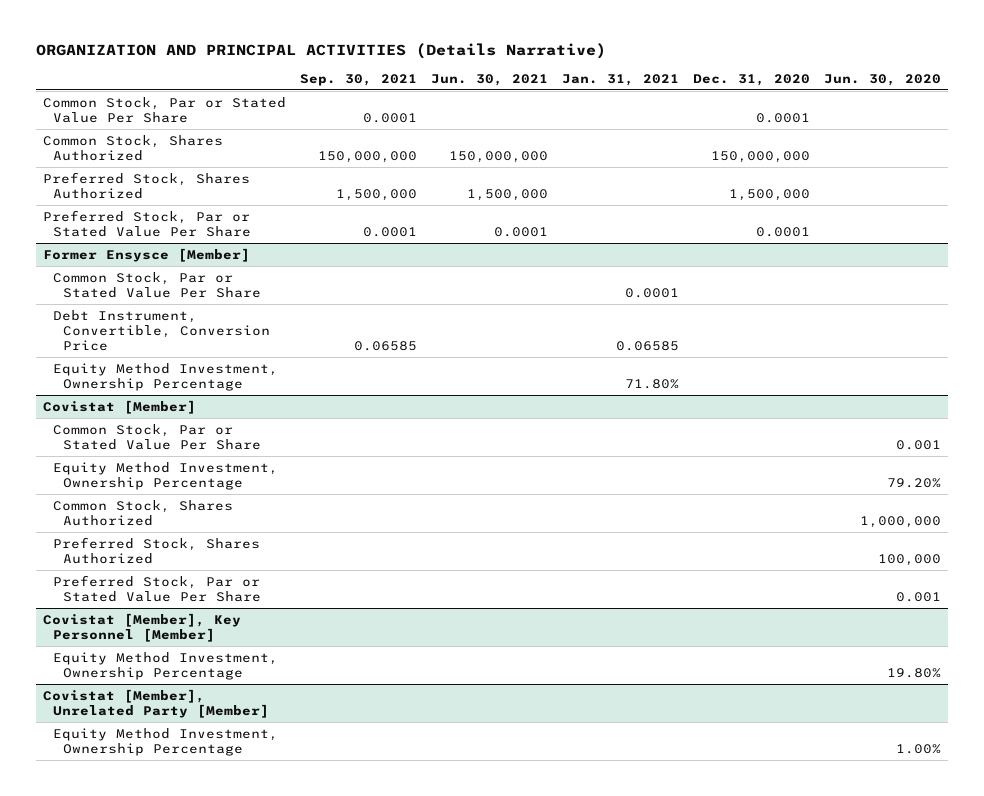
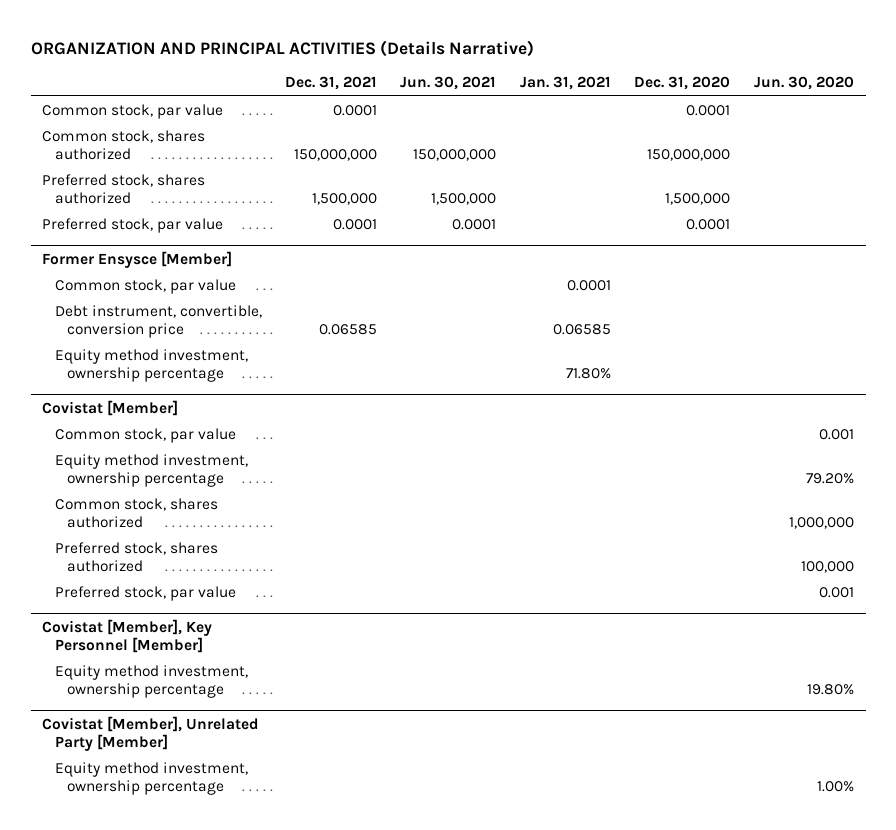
- | Sep. 30, 2021 | Jun. 30, 2021 | Jan. 31, 2021 | Dec. 31, 2020 | Jun. 30, 2020
+ | Dec. 31, 2021 | Jun. 30, 2021 | Jan. 31, 2021 | Dec. 31, 2020 | Jun. 30, 2020
- Common Stock, Par or Stated Value Per Share | 0.0001 | | | 0.0001 |
- Common Stock, Shares Authorized | 150,000,000 | 150,000,000 | | 150,000,000 |
- Preferred Stock, Shares Authorized | 1,500,000 | 1,500,000 | | 1,500,000 |
- Preferred Stock, Par or Stated Value Per Share | 0.0001 | 0.0001 | | 0.0001 |
+ Common stock, par value | 0.0001 | | | 0.0001 |
+ Common stock, shares authorized | 150,000,000 | 150,000,000 | | 150,000,000 |
+ Preferred stock, shares authorized | 1,500,000 | 1,500,000 | | 1,500,000 |
+ Preferred stock, par value | 0.0001 | 0.0001 | | 0.0001 |
@ Former Ensysce [Member]
- Common Stock, Par or Stated Value Per Share | | | 0.0001 | |
- Debt Instrument, Convertible, Conversion Price | 0.06585 | | 0.06585 | |
- Equity Method Investment, Ownership Percentage | | | 71.80% | |
+ Common stock, par value | | | 0.0001 | |
+ Debt instrument, convertible, conversion price | 0.06585 | | 0.06585 | |
+ Equity method investment, ownership percentage | | | 71.80% | |
@ Covistat [Member]
- Common Stock, Par or Stated Value Per Share | | | | | 0.001
- Equity Method Investment, Ownership Percentage | | | | | 79.20%
- Common Stock, Shares Authorized | | | | | 1,000,000
- Preferred Stock, Shares Authorized | | | | | 100,000
- Preferred Stock, Par or Stated Value Per Share | | | | | 0.001
+ Common stock, par value | | | | | 0.001
+ Equity method investment, ownership percentage | | | | | 79.20%
+ Common stock, shares authorized | | | | | 1,000,000
+ Preferred stock, shares authorized | | | | | 100,000
+ Preferred stock, par value | | | | | 0.001
@ Covistat [Member], Key Personnel [Member]
- Equity Method Investment, Ownership Percentage | | | | | 19.80%
+ Equity method investment, ownership percentage | | | | | 19.80%
@ Covistat [Member], Unrelated Party [Member]
- Equity Method Investment, Ownership Percentage | | | | | 1.00%
+ Equity method investment, ownership percentage | | | | | 1.00%

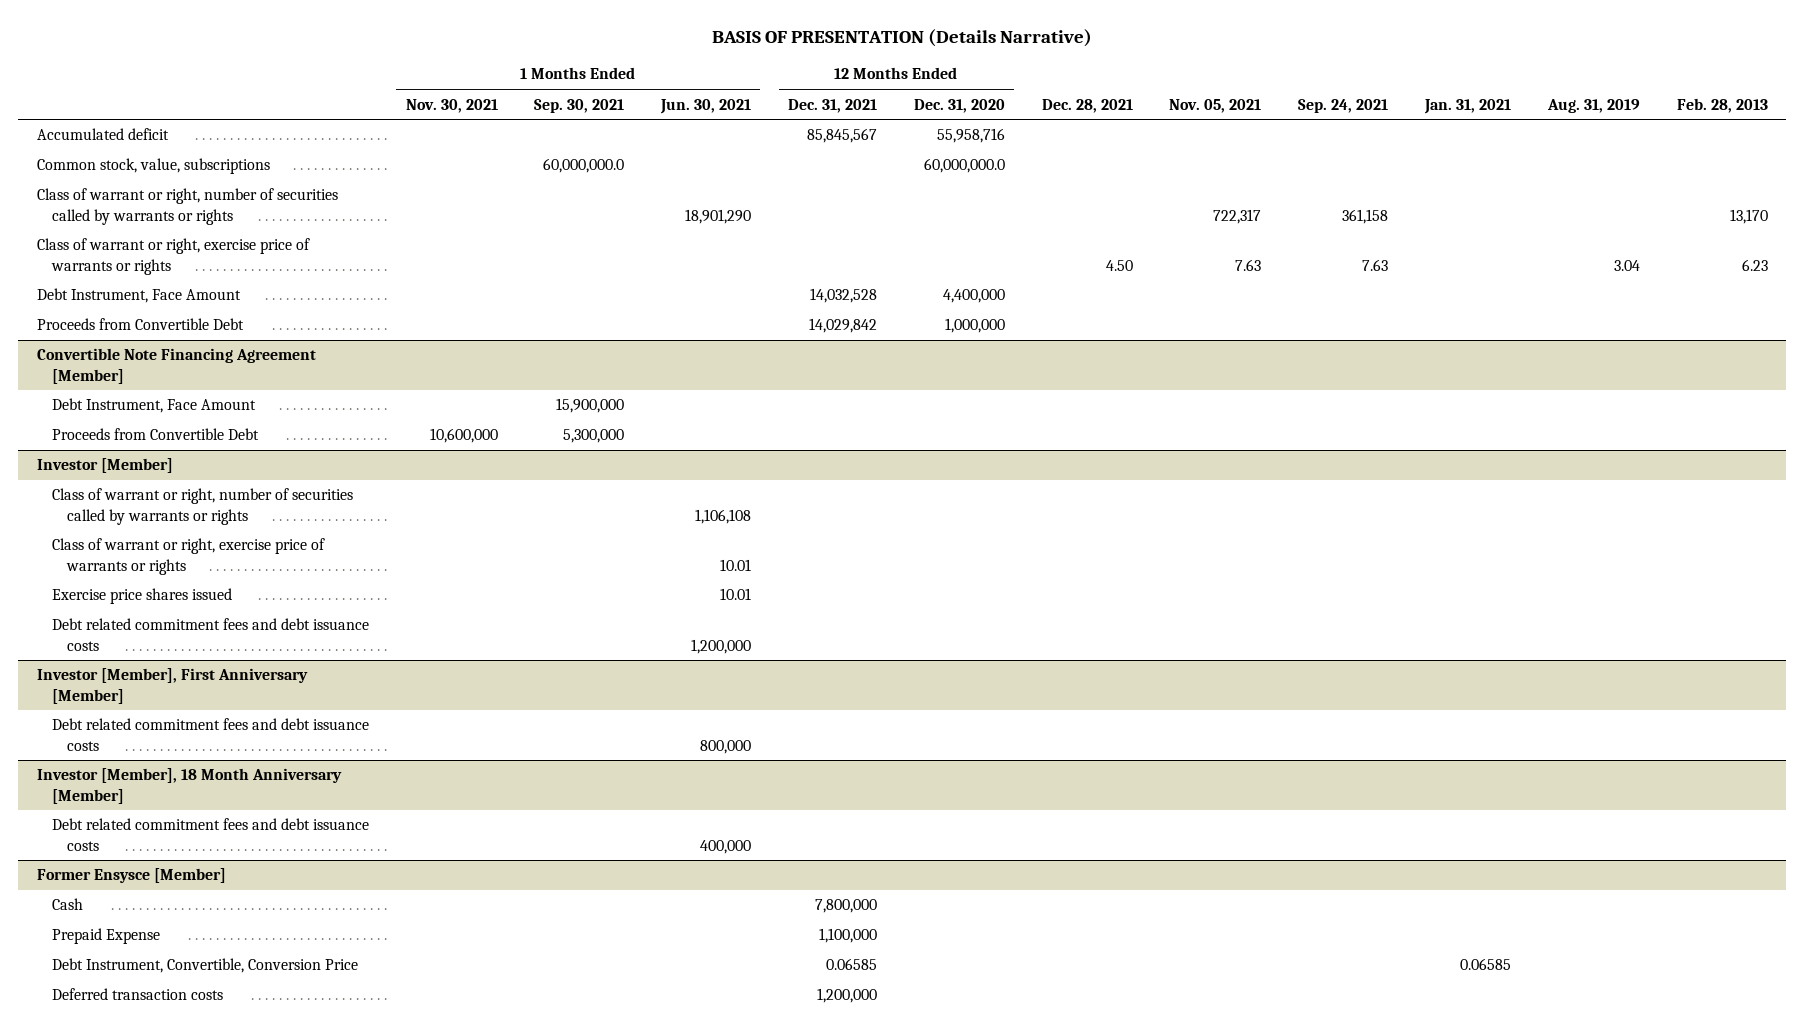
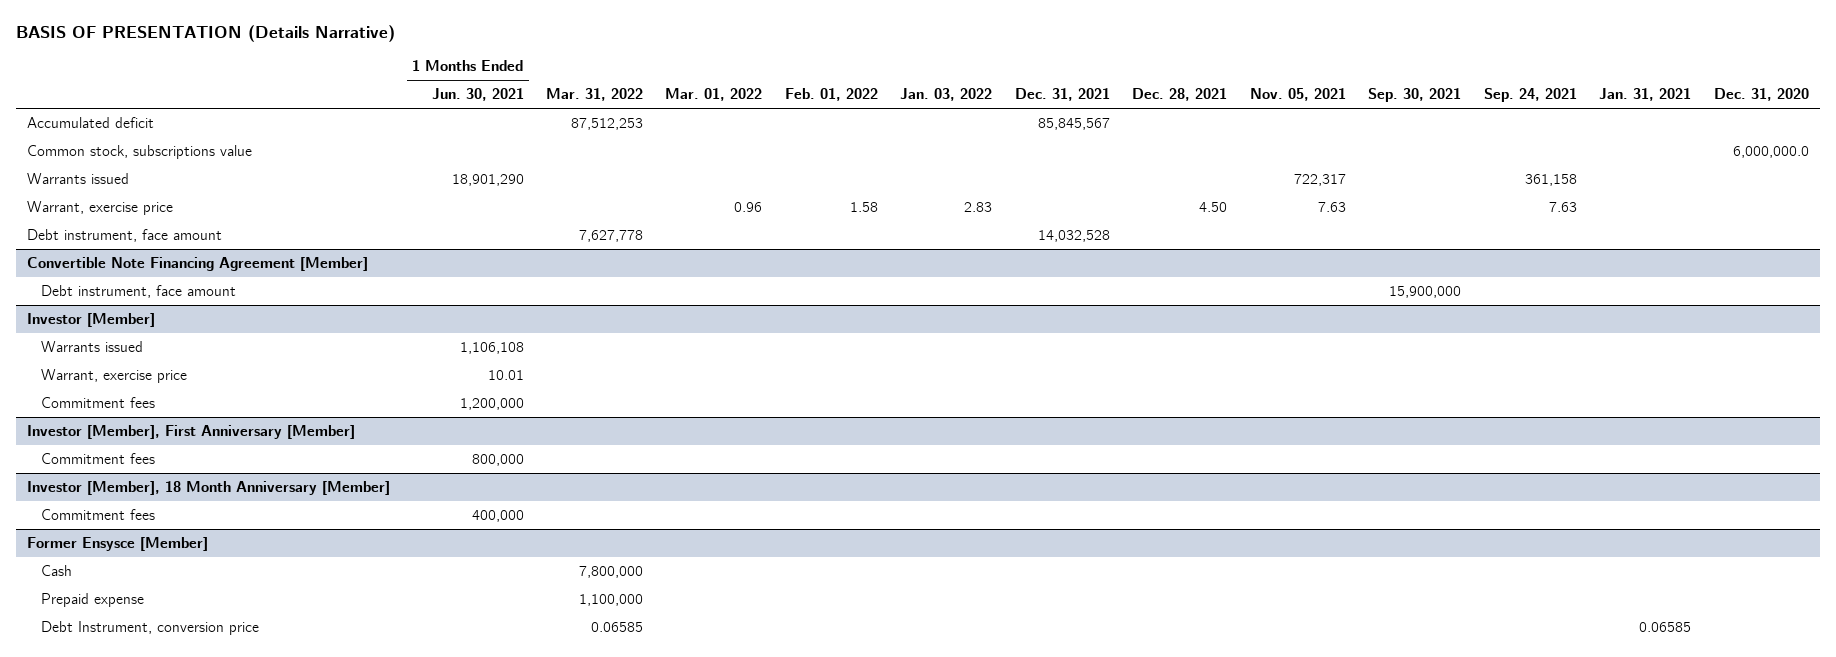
- | 1 Months Ended Nov. 30, 2021 | 1 Months Ended Sep. 30, 2021 | 1 Months Ended Jun. 30, 2021 | 12 Months Ended Dec. 31, 2021 | 12 Months Ended Dec. 31, 2020 | Dec. 28, 2021 | Nov. 05, 2021 | Sep. 24, 2021 | Jan. 31, 2021 | Aug. 31, 2019 | Feb. 28, 2013
+ | 1 Months Ended Jun. 30, 2021 | Mar. 31, 2022 | Mar. 01, 2022 | Feb. 01, 2022 | Jan. 03, 2022 | Dec. 31, 2021 | Dec. 28, 2021 | Nov. 05, 2021 | Sep. 30, 2021 | Sep. 24, 2021 | Jan. 31, 2021 | Dec. 31, 2020
- Common stock, value, subscriptions | | 60,000,000.0 | | | 60,000,000.0 | | | | | |
- Class of warrant or right, number of securities called by warrants or rights | | | 18,901,290 | | | | 722,317 | 361,158 | | | 13,170
- Class of warrant or right, exercise price of warrants or rights | | | | | | 4.50 | 7.63 | 7.63 | | 3.04 | 6.23
- Debt Instrument, Face Amount | | | | 14,032,528 | 4,400,000 | | | | | |
- Proceeds from Convertible Debt | | | | 14,029,842 | 1,000,000 | | | | | |
+ Common stock, subscriptions value | | | | | | | | | | | | 6,000,000.0
+ Warrants issued | 18,901,290 | | | | | | | 722,317 | | 361,158 | |
+ Warrant, exercise price | | | 0.96 | 1.58 | 2.83 | | 4.50 | 7.63 | | 7.63 | |
+ Debt instrument, face amount | | 7,627,778 | | | | 14,032,528 | | | | | |
@ Convertible Note Financing Agreement [Member]
- Debt Instrument, Face Amount | | 15,900,000 | | | | | | | | |
- Proceeds from Convertible Debt | 10,600,000 | 5,300,000 | | | | | | | | |
+ Debt instrument, face amount | | | | | | | | | 15,900,000 | | |
@ Investor [Member]
- Class of warrant or right, number of securities called by warrants or rights | | | 1,106,108 | | | | | | | |
- Class of warrant or right, exercise price of warrants or rights | | | 10.01 | | | | | | | |
- Exercise price shares issued | | | 10.01 | | | | | | | |
- Debt related commitment fees and debt issuance costs | | | 1,200,000 | | | | | | | |
+ Warrants issued | 1,106,108 | | | | | | | | | | |
+ Warrant, exercise price | 10.01 | | | | | | | | | | |
+ Commitment fees | 1,200,000 | | | | | | | | | | |
@ Investor [Member], First Anniversary [Member]
- Debt related commitment fees and debt issuance costs | | | 800,000 | | | | | | | |
+ Commitment fees | 800,000 | | | | | | | | | | |
@ Investor [Member], 18 Month Anniversary [Member]
- Debt related commitment fees and debt issuance costs | | | 400,000 | | | | | | | |
+ Commitment fees | 400,000 | | | | | | | | | | |
@ Former Ensysce [Member]
- Prepaid Expense | | | | 1,100,000 | | | | | | |
- Debt Instrument, Convertible, Conversion Price | | | | 0.06585 | | | | | 0.06585 | |
- Deferred transaction costs | | | | 1,200,000 | | | | | | |
+ Prepaid expense | | 1,100,000 | | | | | | | | | |
+ Debt Instrument, conversion price | | 0.06585 | | | | | | | | | 0.06585 |

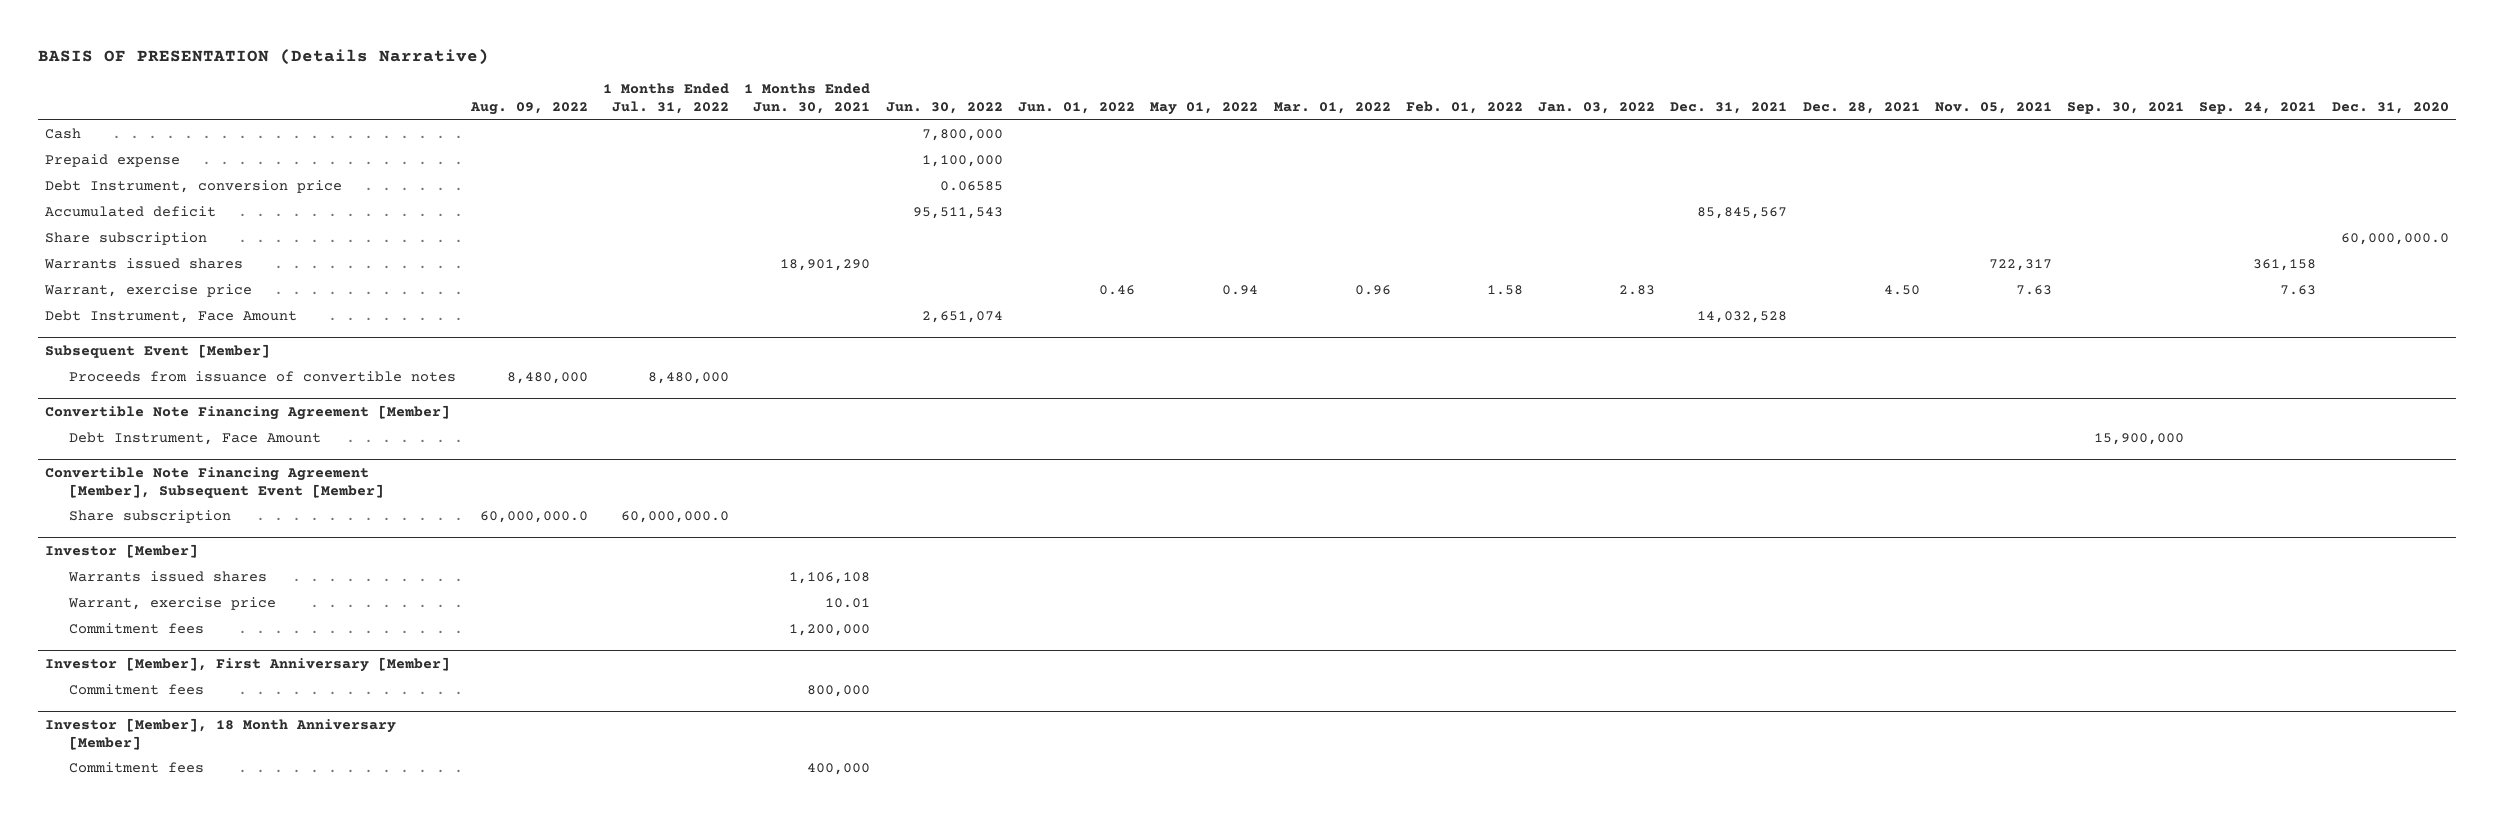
- | 1 Months Ended Jun. 30, 2021 | Mar. 31, 2022 | Mar. 01, 2022 | Feb. 01, 2022 | Jan. 03, 2022 | Dec. 31, 2021 | Dec. 28, 2021 | Nov. 05, 2021 | Sep. 30, 2021 | Sep. 24, 2021 | Jan. 31, 2021 | Dec. 31, 2020
+ | Aug. 09, 2022 | 1 Months Ended Jul. 31, 2022 | 1 Months Ended Jun. 30, 2021 | Jun. 30, 2022 | Jun. 01, 2022 | May 01, 2022 | Mar. 01, 2022 | Feb. 01, 2022 | Jan. 03, 2022 | Dec. 31, 2021 | Dec. 28, 2021 | Nov. 05, 2021 | Sep. 30, 2021 | Sep. 24, 2021 | Dec. 31, 2020
+ Cash | | | | 7,800,000 | | | | | | | | | | |
+ Prepaid expense | | | | 1,100,000 | | | | | | | | | | |
+ Debt Instrument, conversion price | | | | 0.06585 | | | | | | | | | | |
- Common stock, subscriptions value | | | | | | | | | | | | 6,000,000.0
- Warrants issued | 18,901,290 | | | | | | | 722,317 | | 361,158 | |
+ Share subscription | | | | | | | | | | | | | | | 60,000,000.0
+ Warrants issued shares | | | 18,901,290 | | | | | | | | | 722,317 | | 361,158 |
- Debt instrument, face amount | | 7,627,778 | | | | 14,032,528 | | | | | |
+ Debt Instrument, Face Amount | | | | 2,651,074 | | | | | | 14,032,528 | | | | |
+ Subsequent Event [Member]
+ Proceeds from issuance of convertible notes | 8,480,000 | 8,480,000 | | | | | | | | | | | | |
@ Convertible Note Financing Agreement [Member]
- Debt instrument, face amount | | | | | | | | | 15,900,000 | | |
+ Debt Instrument, Face Amount | | | | | | | | | | | | | 15,900,000 | |
+ Convertible Note Financing Agreement [Member], Subsequent Event [Member]
+ Share subscription | 60,000,000.0 | 60,000,000.0 | | | | | | | | | | | | |
@ Investor [Member]
- Warrants issued | 1,106,108 | | | | | | | | | | |
+ Warrants issued shares | | | 1,106,108 | | | | | | | | | | | |
- Former Ensysce [Member]
- Cash | | 7,800,000 | | | | | | | | | |
- Prepaid expense | | 1,100,000 | | | | | | | | | |
- Debt Instrument, conversion price | | 0.06585 | | | | | | | | | 0.06585 |

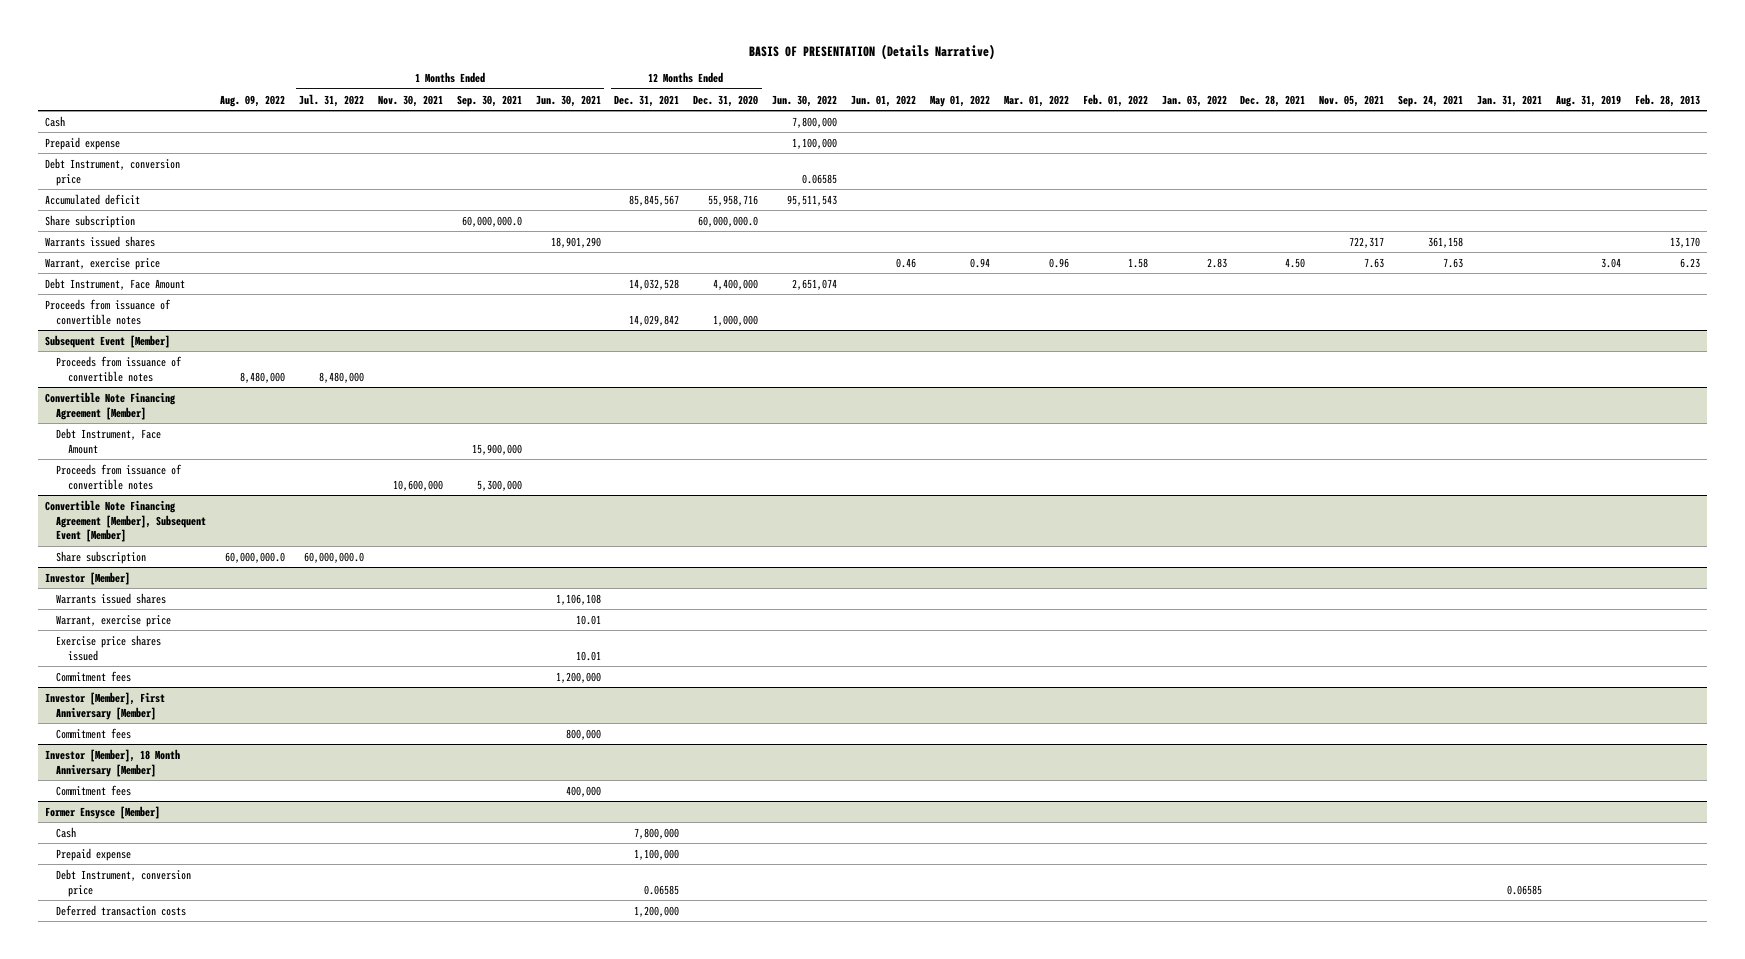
- | Aug. 09, 2022 | 1 Months Ended Jul. 31, 2022 | 1 Months Ended Jun. 30, 2021 | Jun. 30, 2022 | Jun. 01, 2022 | May 01, 2022 | Mar. 01, 2022 | Feb. 01, 2022 | Jan. 03, 2022 | Dec. 31, 2021 | Dec. 28, 2021 | Nov. 05, 2021 | Sep. 30, 2021 | Sep. 24, 2021 | Dec. 31, 2020
+ | Aug. 09, 2022 | 1 Months Ended Jul. 31, 2022 | 1 Months Ended Nov. 30, 2021 | 1 Months Ended Sep. 30, 2021 | 1 Months Ended Jun. 30, 2021 | 12 Months Ended Dec. 31, 2021 | 12 Months Ended Dec. 31, 2020 | Jun. 30, 2022 | Jun. 01, 2022 | May 01, 2022 | Mar. 01, 2022 | Feb. 01, 2022 | Jan. 03, 2022 | Dec. 28, 2021 | Nov. 05, 2021 | Sep. 24, 2021 | Jan. 31, 2021 | Aug. 31, 2019 | Feb. 28, 2013
+ Proceeds from issuance of convertible notes | | | | | | 14,029,842 | 1,000,000 | | | | | | | | | | | |
@ Convertible Note Financing Agreement [Member]
+ Proceeds from issuance of convertible notes | | | 10,600,000 | 5,300,000 | | | | | | | | | | | | | | |
@ Investor [Member]
+ Exercise price shares issued | | | | | 10.01 | | | | | | | | | | | | | |
+ Former Ensysce [Member]
+ Cash | | | | | | 7,800,000 | | | | | | | | | | | | |
+ Prepaid expense | | | | | | 1,100,000 | | | | | | | | | | | | |
+ Debt Instrument, conversion price | | | | | | 0.06585 | | | | | | | | | | | 0.06585 | |
+ Deferred transaction costs | | | | | | 1,200,000 | | | | | | | | | | | | |

